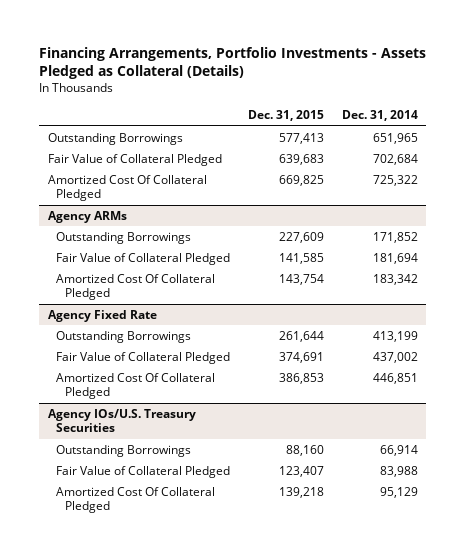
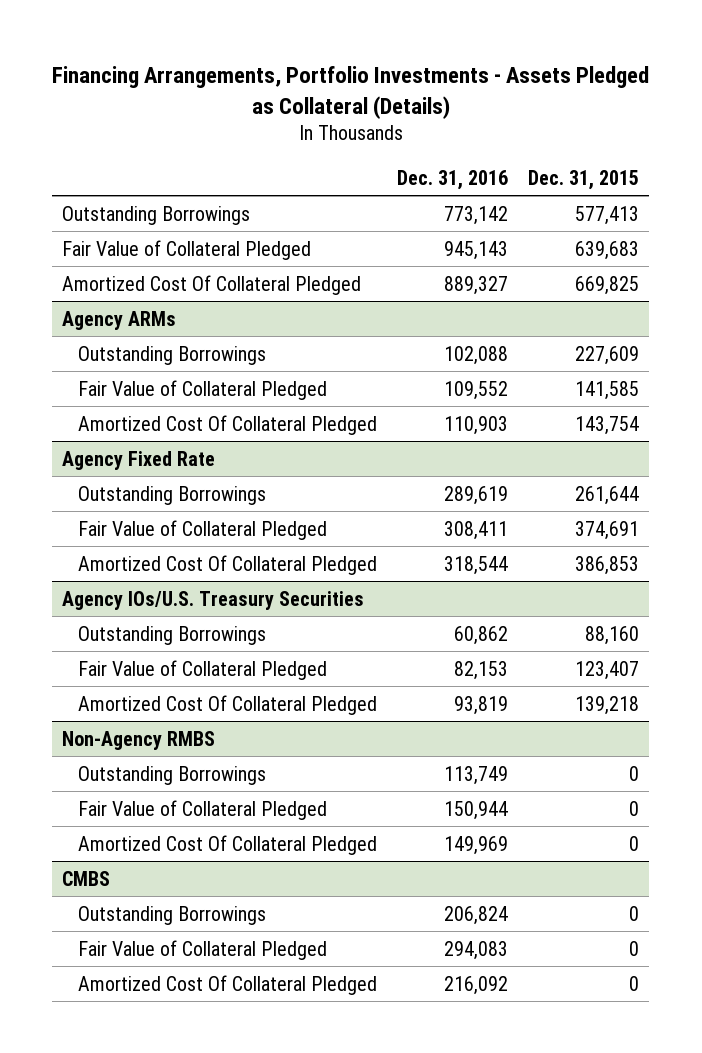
- | Dec. 31, 2015 | Dec. 31, 2014
+ | Dec. 31, 2016 | Dec. 31, 2015
+ Non-Agency RMBS
+ Outstanding Borrowings | 113,749 | 0
+ Fair Value of Collateral Pledged | 150,944 | 0
+ Amortized Cost Of Collateral Pledged | 149,969 | 0
+ CMBS
+ Outstanding Borrowings | 206,824 | 0
+ Fair Value of Collateral Pledged | 294,083 | 0
+ Amortized Cost Of Collateral Pledged | 216,092 | 0

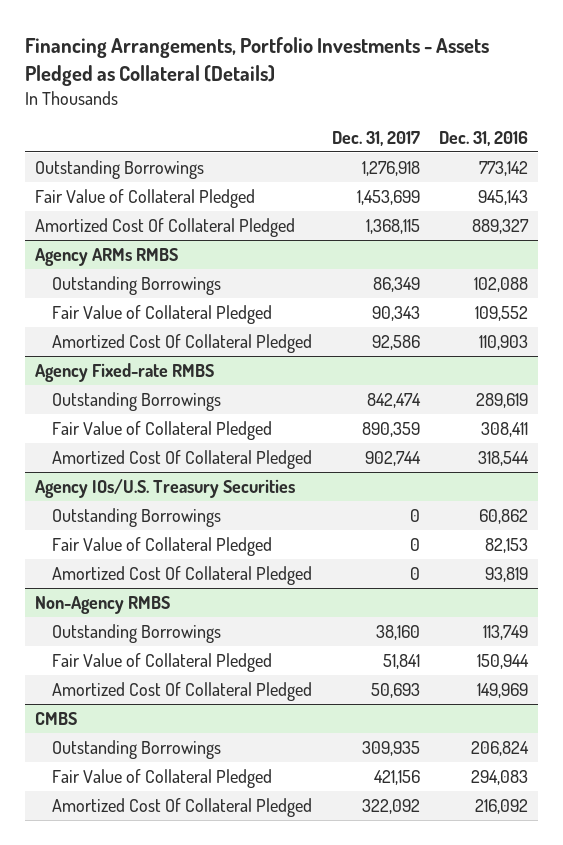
- | Dec. 31, 2016 | Dec. 31, 2015
+ | Dec. 31, 2017 | Dec. 31, 2016
- Agency ARMs
+ Agency ARMs RMBS
- Agency Fixed Rate
+ Agency Fixed-rate RMBS

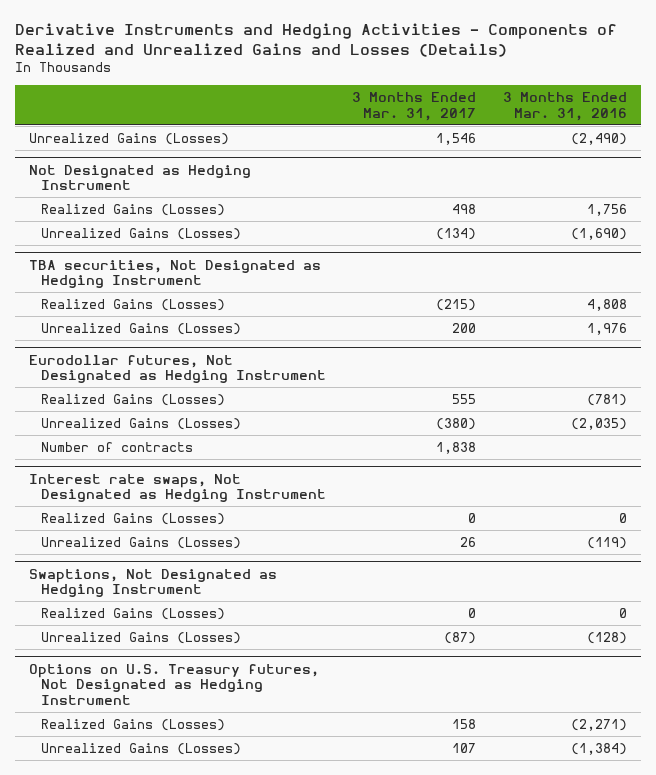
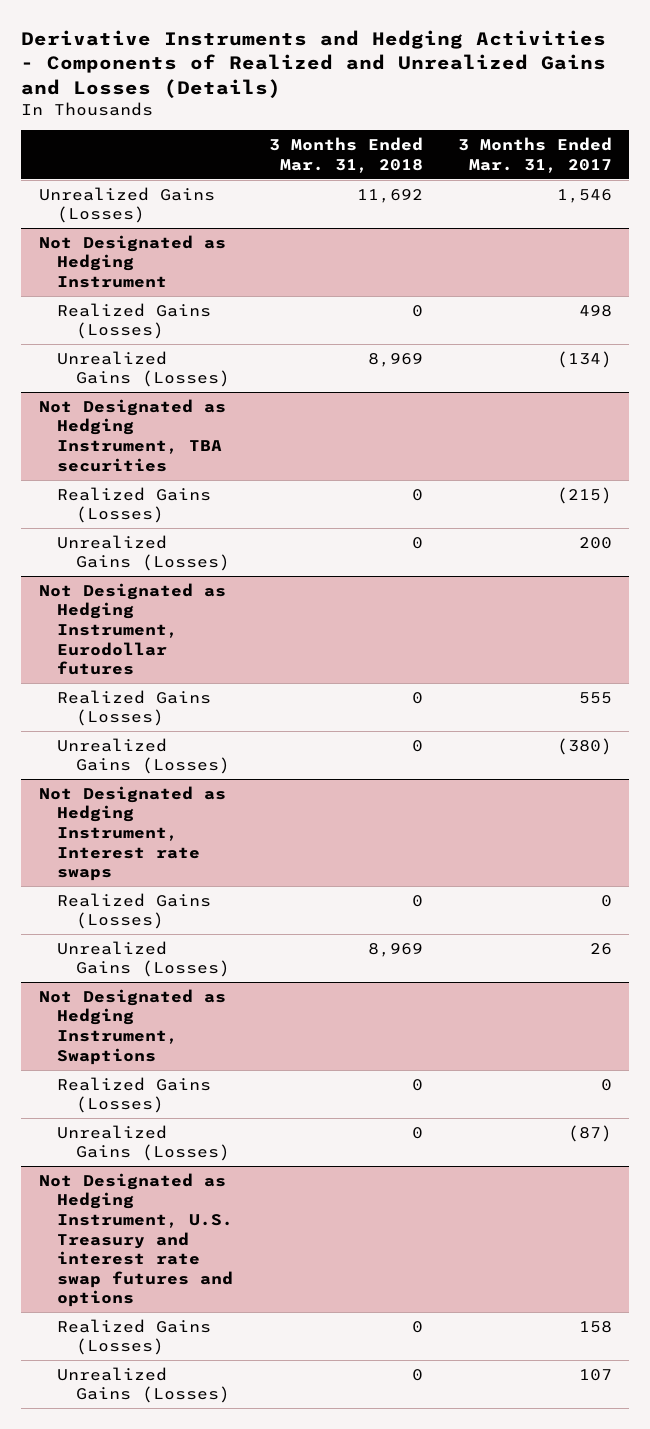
- | 3 Months Ended Mar. 31, 2017 | 3 Months Ended Mar. 31, 2016
+ | 3 Months Ended Mar. 31, 2018 | 3 Months Ended Mar. 31, 2017
- TBA securities, Not Designated as Hedging Instrument
+ Not Designated as Hedging Instrument, TBA securities
- Eurodollar futures, Not Designated as Hedging Instrument
+ Not Designated as Hedging Instrument, Eurodollar futures
- Number of contracts | 1,838 |
- Interest rate swaps, Not Designated as Hedging Instrument
+ Not Designated as Hedging Instrument, Interest rate swaps
- Swaptions, Not Designated as Hedging Instrument
+ Not Designated as Hedging Instrument, Swaptions
- Options on U.S. Treasury futures, Not Designated as Hedging Instrument
+ Not Designated as Hedging Instrument, U.S. Treasury and interest rate swap futures and options

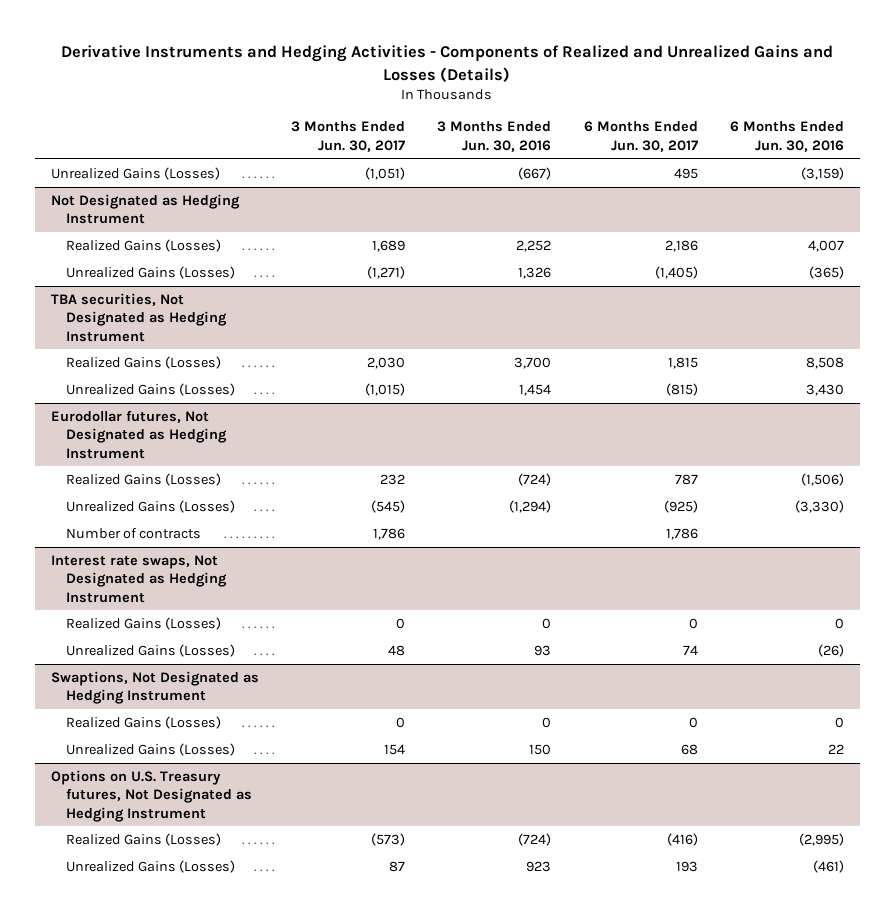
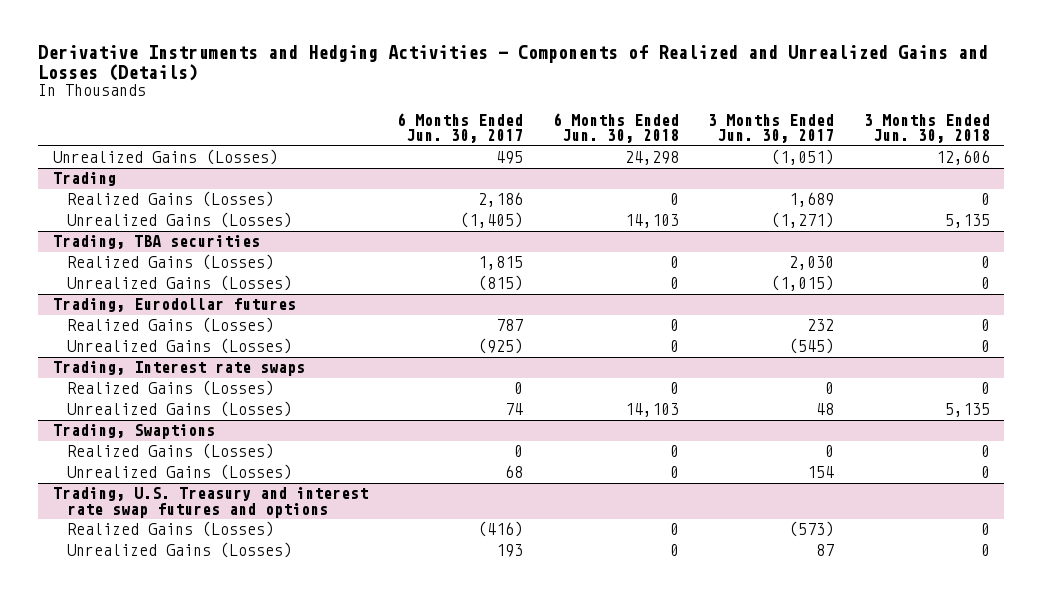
- | 3 Months Ended Jun. 30, 2017 | 3 Months Ended Jun. 30, 2016 | 6 Months Ended Jun. 30, 2017 | 6 Months Ended Jun. 30, 2016
+ | 6 Months Ended Jun. 30, 2017 | 6 Months Ended Jun. 30, 2018 | 3 Months Ended Jun. 30, 2017 | 3 Months Ended Jun. 30, 2018
- Not Designated as Hedging Instrument
+ Trading
- TBA securities, Not Designated as Hedging Instrument
+ Trading, TBA securities
- Eurodollar futures, Not Designated as Hedging Instrument
+ Trading, Eurodollar futures
- Number of contracts | 1,786 | | 1,786 |
- Interest rate swaps, Not Designated as Hedging Instrument
+ Trading, Interest rate swaps
- Swaptions, Not Designated as Hedging Instrument
+ Trading, Swaptions
- Options on U.S. Treasury futures, Not Designated as Hedging Instrument
+ Trading, U.S. Treasury and interest rate swap futures and options

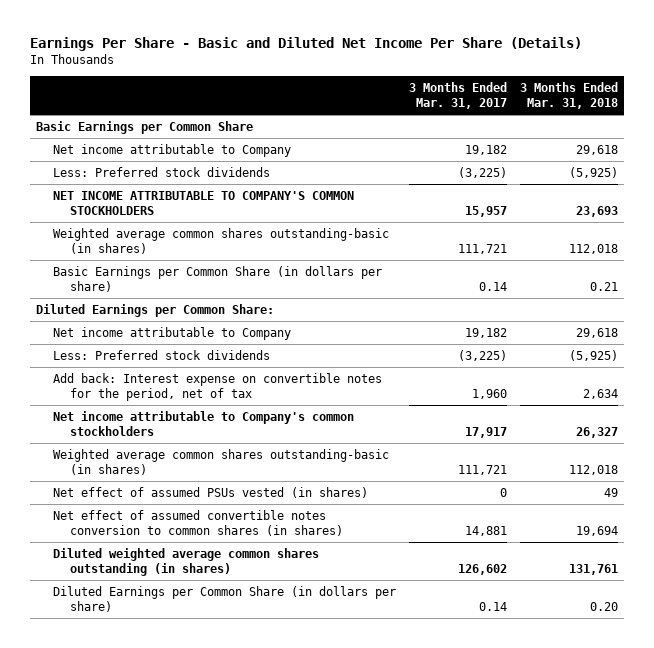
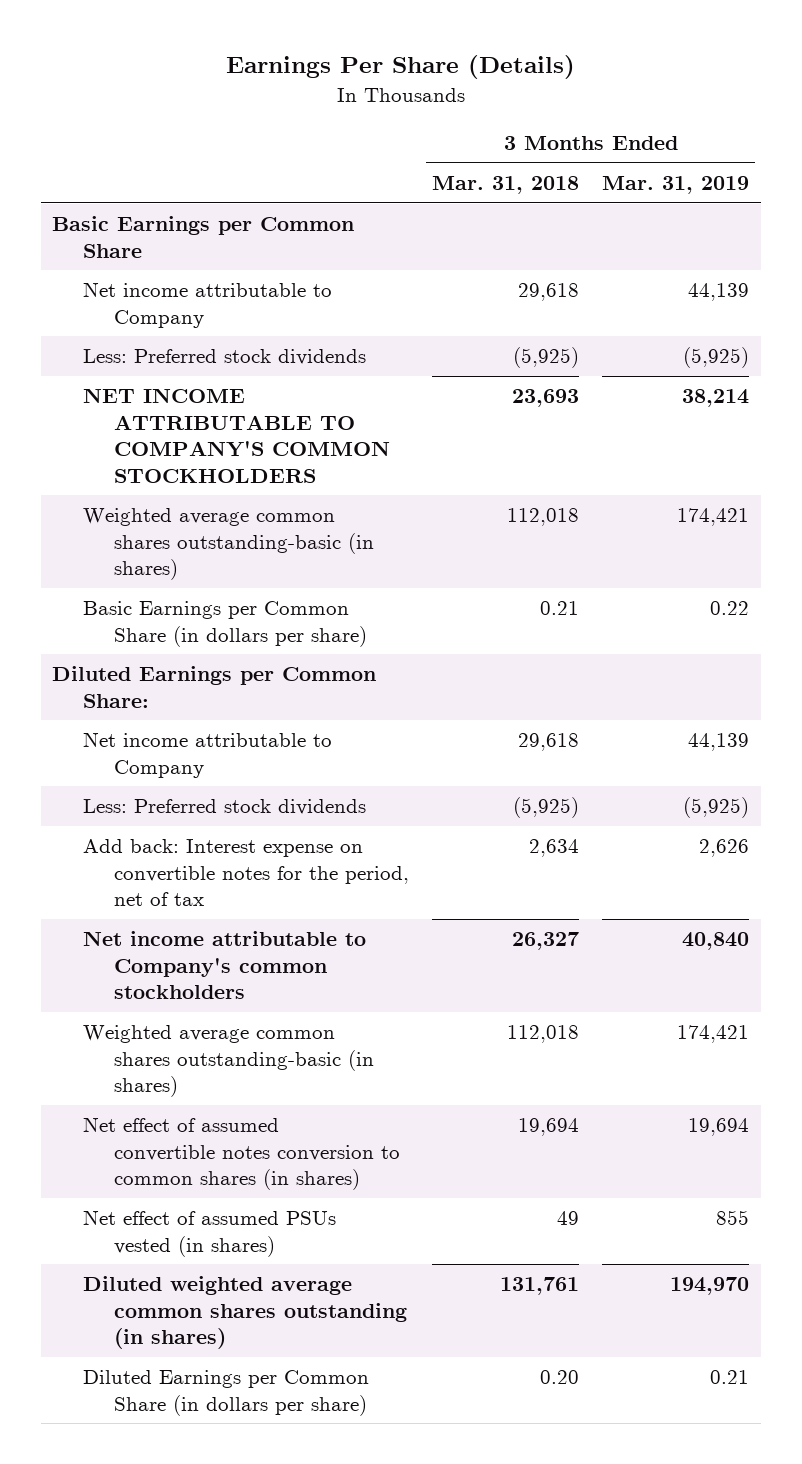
- Earnings Per Share - Basic and Diluted Net Income Per Share (Details)
+ Earnings Per Share (Details)
- | 3 Months Ended Mar. 31, 2017 | 3 Months Ended Mar. 31, 2018
+ | 3 Months Ended Mar. 31, 2018 | 3 Months Ended Mar. 31, 2019
moved down: Net effect of assumed PSUs vested (in shares) | 49 | 855

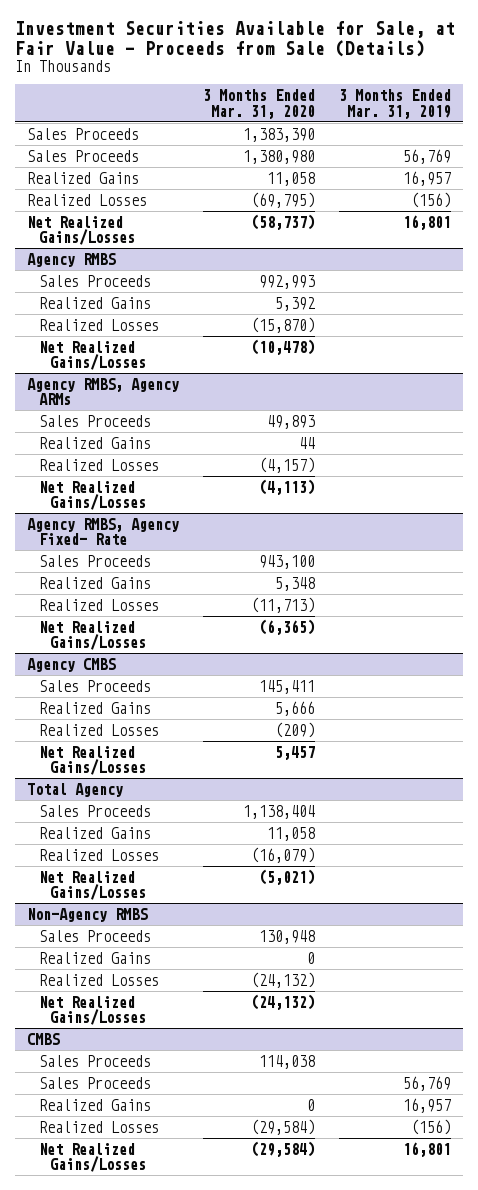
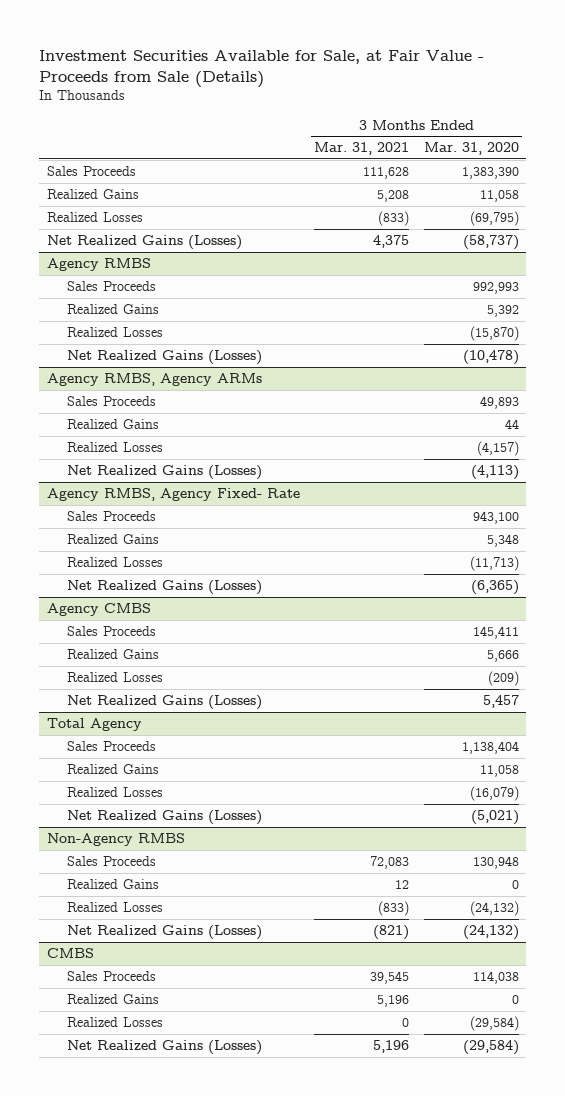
- | 3 Months Ended Mar. 31, 2020 | 3 Months Ended Mar. 31, 2019
+ | 3 Months Ended Mar. 31, 2021 | 3 Months Ended Mar. 31, 2020
- Sales Proceeds | 1,380,980 | 56,769
- Net Realized Gains/Losses | (58,737) | 16,801
+ Net Realized Gains (Losses) | 4,375 | (58,737)
@ Agency RMBS
- Net Realized Gains/Losses | (10,478) |
+ Net Realized Gains (Losses) | | (10,478)
@ Agency RMBS, Agency ARMs
- Net Realized Gains/Losses | (4,113) |
+ Net Realized Gains (Losses) | | (4,113)
@ Agency RMBS, Agency Fixed- Rate
- Net Realized Gains/Losses | (6,365) |
+ Net Realized Gains (Losses) | | (6,365)
@ Agency CMBS
- Net Realized Gains/Losses | 5,457 |
+ Net Realized Gains (Losses) | | 5,457
@ Total Agency
- Net Realized Gains/Losses | (5,021) |
+ Net Realized Gains (Losses) | | (5,021)
@ Non-Agency RMBS
- Net Realized Gains/Losses | (24,132) |
+ Net Realized Gains (Losses) | (821) | (24,132)
@ CMBS
- Sales Proceeds | | 56,769
- Net Realized Gains/Losses | (29,584) | 16,801
+ Net Realized Gains (Losses) | 5,196 | (29,584)

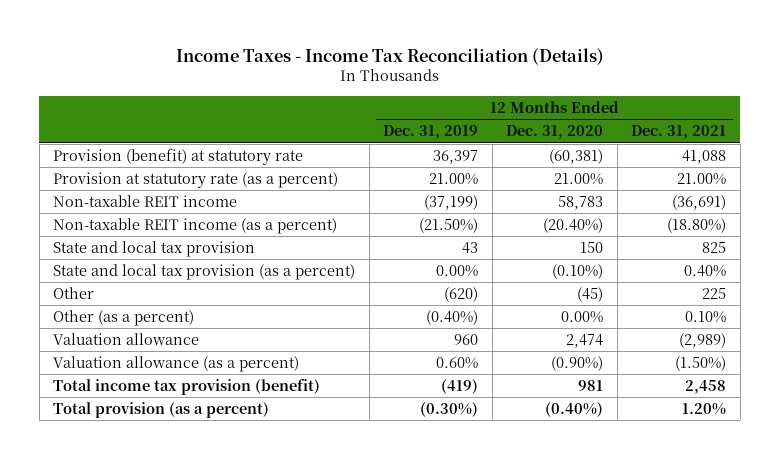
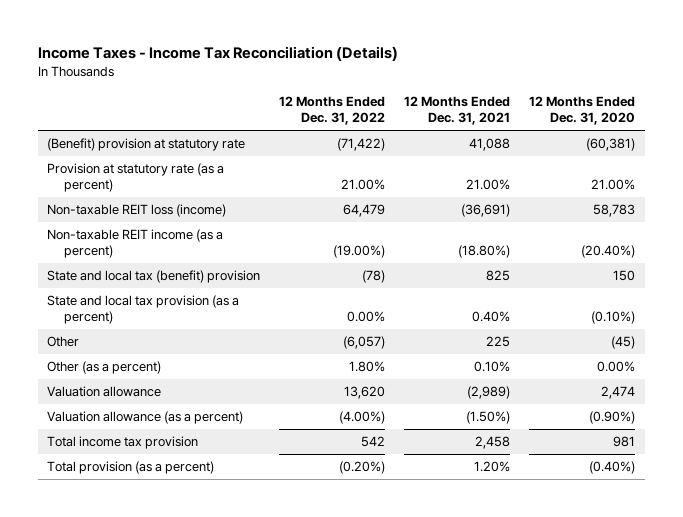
- | 12 Months Ended Dec. 31, 2019 | 12 Months Ended Dec. 31, 2020 | 12 Months Ended Dec. 31, 2021
+ | 12 Months Ended Dec. 31, 2022 | 12 Months Ended Dec. 31, 2021 | 12 Months Ended Dec. 31, 2020
- Provision (benefit) at statutory rate | 36,397 | (60,381) | 41,088
+ (Benefit) provision at statutory rate | (71,422) | 41,088 | (60,381)
- Non-taxable REIT income | (37,199) | 58,783 | (36,691)
+ Non-taxable REIT loss (income) | 64,479 | (36,691) | 58,783
- State and local tax provision | 43 | 150 | 825
+ State and local tax (benefit) provision | (78) | 825 | 150
- Total income tax provision (benefit) | (419) | 981 | 2,458
+ Total income tax provision | 542 | 2,458 | 981

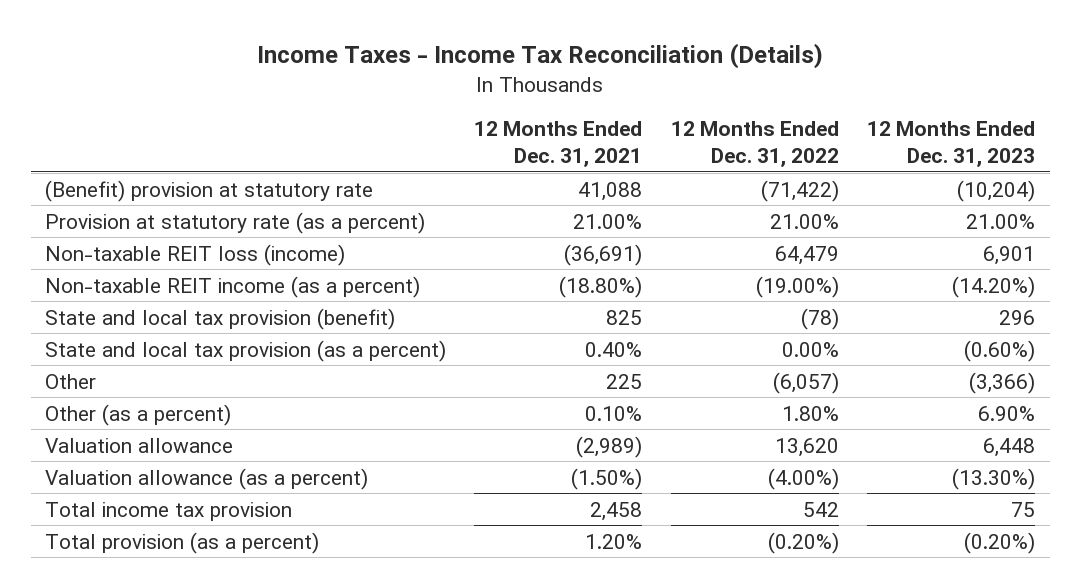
- | 12 Months Ended Dec. 31, 2022 | 12 Months Ended Dec. 31, 2021 | 12 Months Ended Dec. 31, 2020
+ | 12 Months Ended Dec. 31, 2021 | 12 Months Ended Dec. 31, 2022 | 12 Months Ended Dec. 31, 2023
- State and local tax (benefit) provision | (78) | 825 | 150
+ State and local tax provision (benefit) | 825 | (78) | 296

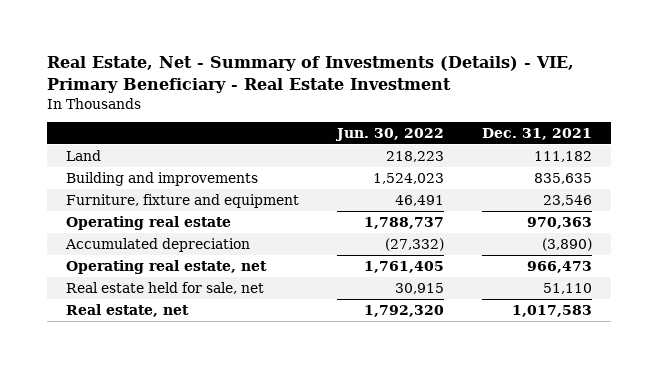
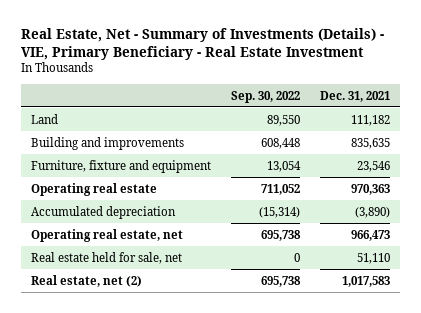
- | Jun. 30, 2022 | Dec. 31, 2021
+ | Sep. 30, 2022 | Dec. 31, 2021
- Real estate, net | 1,792,320 | 1,017,583
+ Real estate, net (2) | 695,738 | 1,017,583

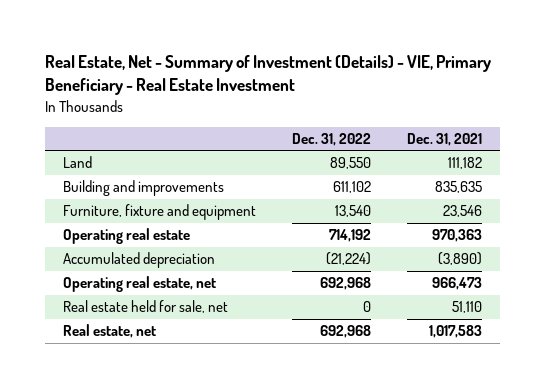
- Real Estate, Net - Summary of Investments (Details) - VIE, Primary Beneficiary - Real Estate Investment
+ Real Estate, Net - Summary of Investment (Details) - VIE, Primary Beneficiary - Real Estate Investment
- | Sep. 30, 2022 | Dec. 31, 2021
+ | Dec. 31, 2022 | Dec. 31, 2021
- Real estate, net (2) | 695,738 | 1,017,583
+ Real estate, net | 692,968 | 1,017,583

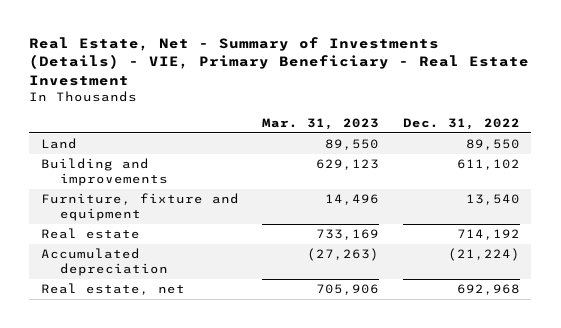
- Real Estate, Net - Summary of Investment (Details) - VIE, Primary Beneficiary - Real Estate Investment
+ Real Estate, Net - Summary of Investments (Details) - VIE, Primary Beneficiary - Real Estate Investment
- | Dec. 31, 2022 | Dec. 31, 2021
+ | Mar. 31, 2023 | Dec. 31, 2022
- Operating real estate | 714,192 | 970,363
+ Real estate | 733,169 | 714,192
- Operating real estate, net | 692,968 | 966,473
- Real estate held for sale, net | 0 | 51,110

